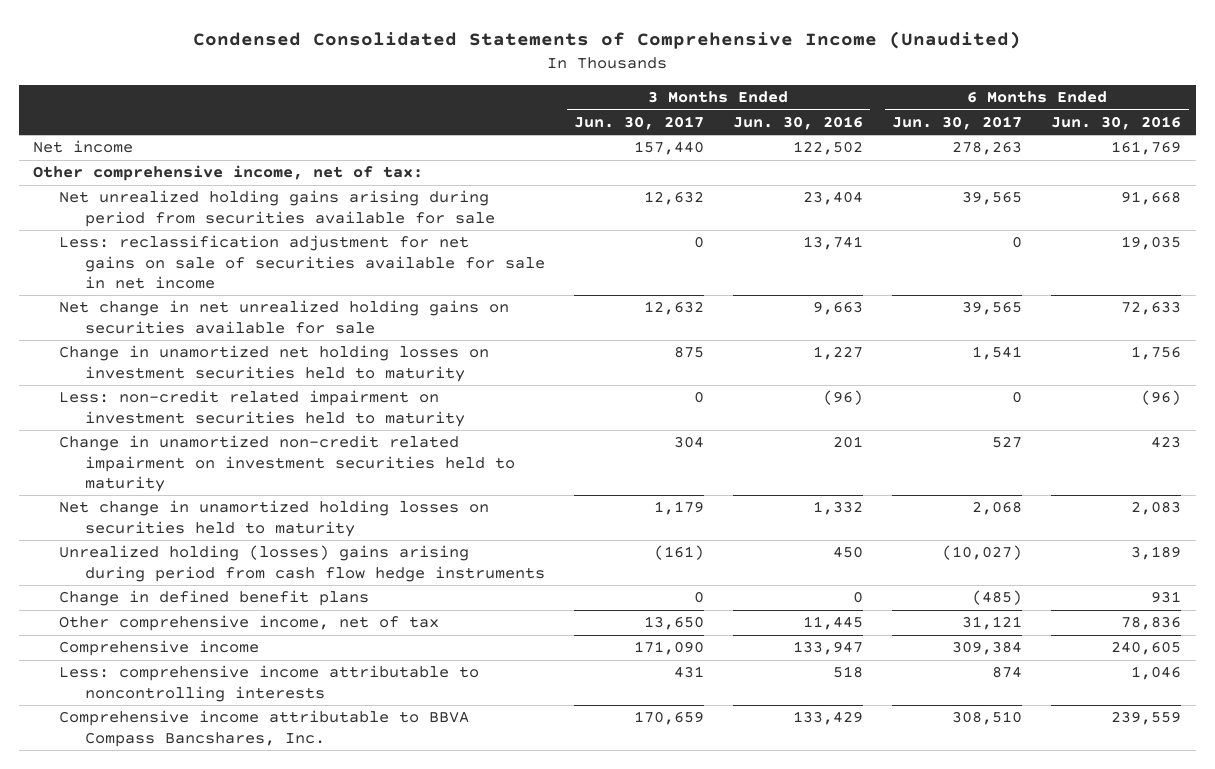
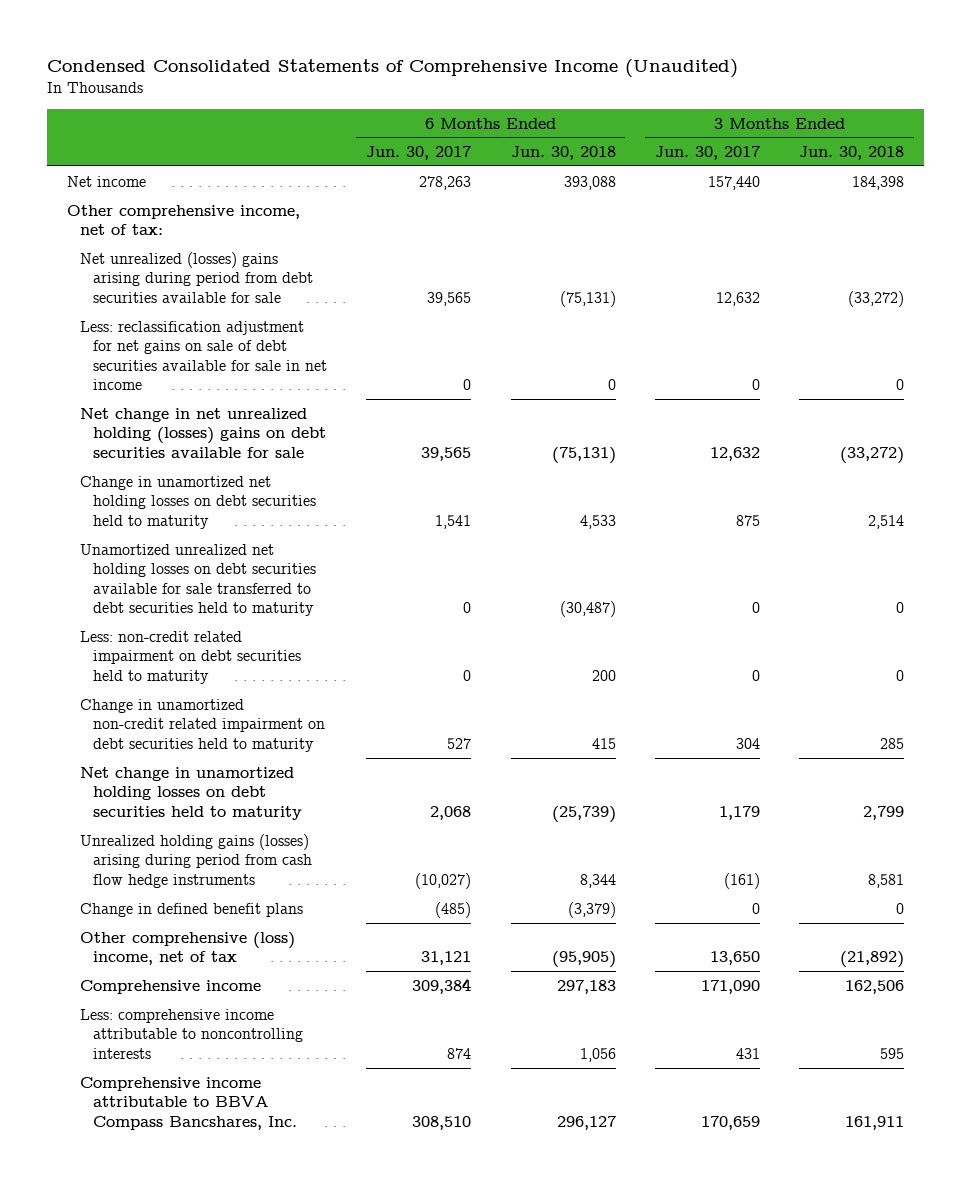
- | 3 Months Ended Jun. 30, 2017 | 3 Months Ended Jun. 30, 2016 | 6 Months Ended Jun. 30, 2017 | 6 Months Ended Jun. 30, 2016
+ | 6 Months Ended Jun. 30, 2017 | 6 Months Ended Jun. 30, 2018 | 3 Months Ended Jun. 30, 2017 | 3 Months Ended Jun. 30, 2018
- Net unrealized holding gains arising during period from securities available for sale | 12,632 | 23,404 | 39,565 | 91,668
- Less: reclassification adjustment for net gains on sale of securities available for sale in net income | 0 | 13,741 | 0 | 19,035
- Net change in net unrealized holding gains on securities available for sale | 12,632 | 9,663 | 39,565 | 72,633
- Change in unamortized net holding losses on investment securities held to maturity | 875 | 1,227 | 1,541 | 1,756
- Less: non-credit related impairment on investment securities held to maturity | 0 | (96) | 0 | (96)
- Change in unamortized non-credit related impairment on investment securities held to maturity | 304 | 201 | 527 | 423
- Net change in unamortized holding losses on securities held to maturity | 1,179 | 1,332 | 2,068 | 2,083
- Unrealized holding (losses) gains arising during period from cash flow hedge instruments | (161) | 450 | (10,027) | 3,189
+ Net unrealized (losses) gains arising during period from debt securities available for sale | 39,565 | (75,131) | 12,632 | (33,272)
+ Less: reclassification adjustment for net gains on sale of debt securities available for sale in net income | 0 | 0 | 0 | 0
+ Net change in net unrealized holding (losses) gains on debt securities available for sale | 39,565 | (75,131) | 12,632 | (33,272)
+ Change in unamortized net holding losses on debt securities held to maturity | 1,541 | 4,533 | 875 | 2,514
+ Unamortized unrealized net holding losses on debt securities available for sale transferred to debt securities held to maturity | 0 | (30,487) | 0 | 0
+ Less: non-credit related impairment on debt securities held to maturity | 0 | 200 | 0 | 0
+ Change in unamortized non-credit related impairment on debt securities held to maturity | 527 | 415 | 304 | 285
+ Net change in unamortized holding losses on debt securities held to maturity | 2,068 | (25,739) | 1,179 | 2,799
+ Unrealized holding gains (losses) arising during period from cash flow hedge instruments | (10,027) | 8,344 | (161) | 8,581
- Other comprehensive income, net of tax | 13,650 | 11,445 | 31,121 | 78,836
+ Other comprehensive (loss) income, net of tax | 31,121 | (95,905) | 13,650 | (21,892)

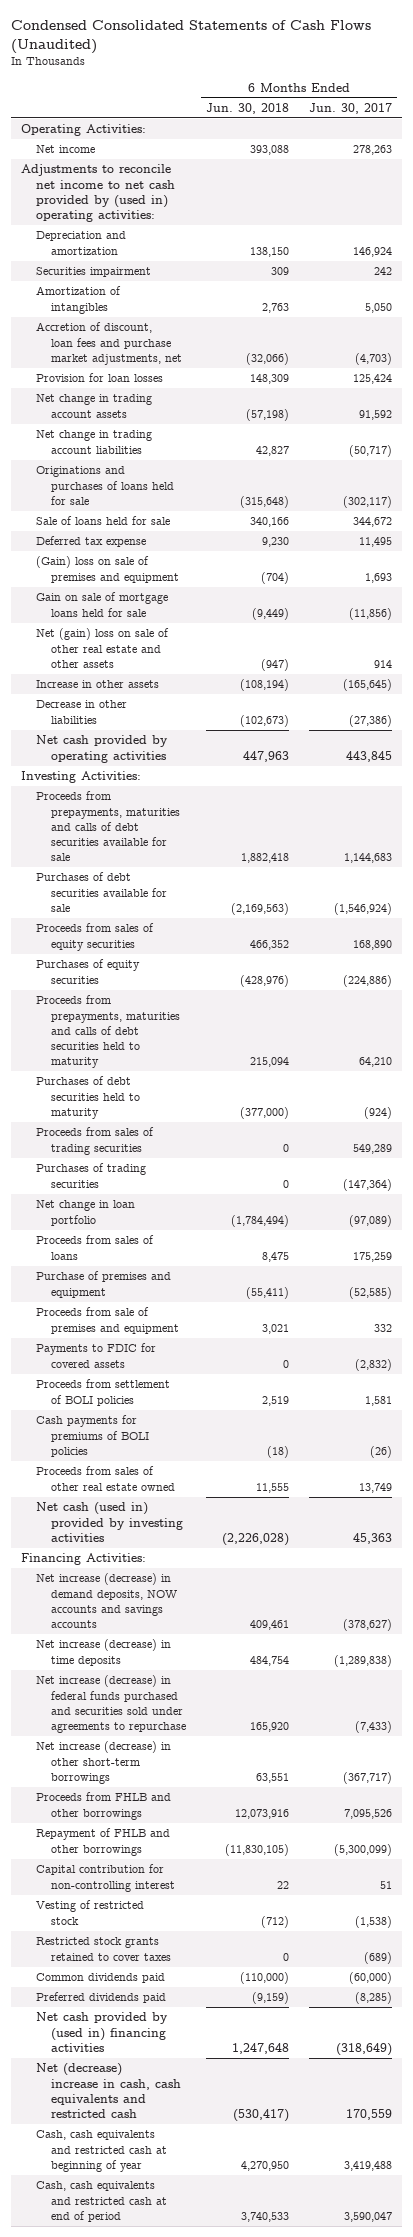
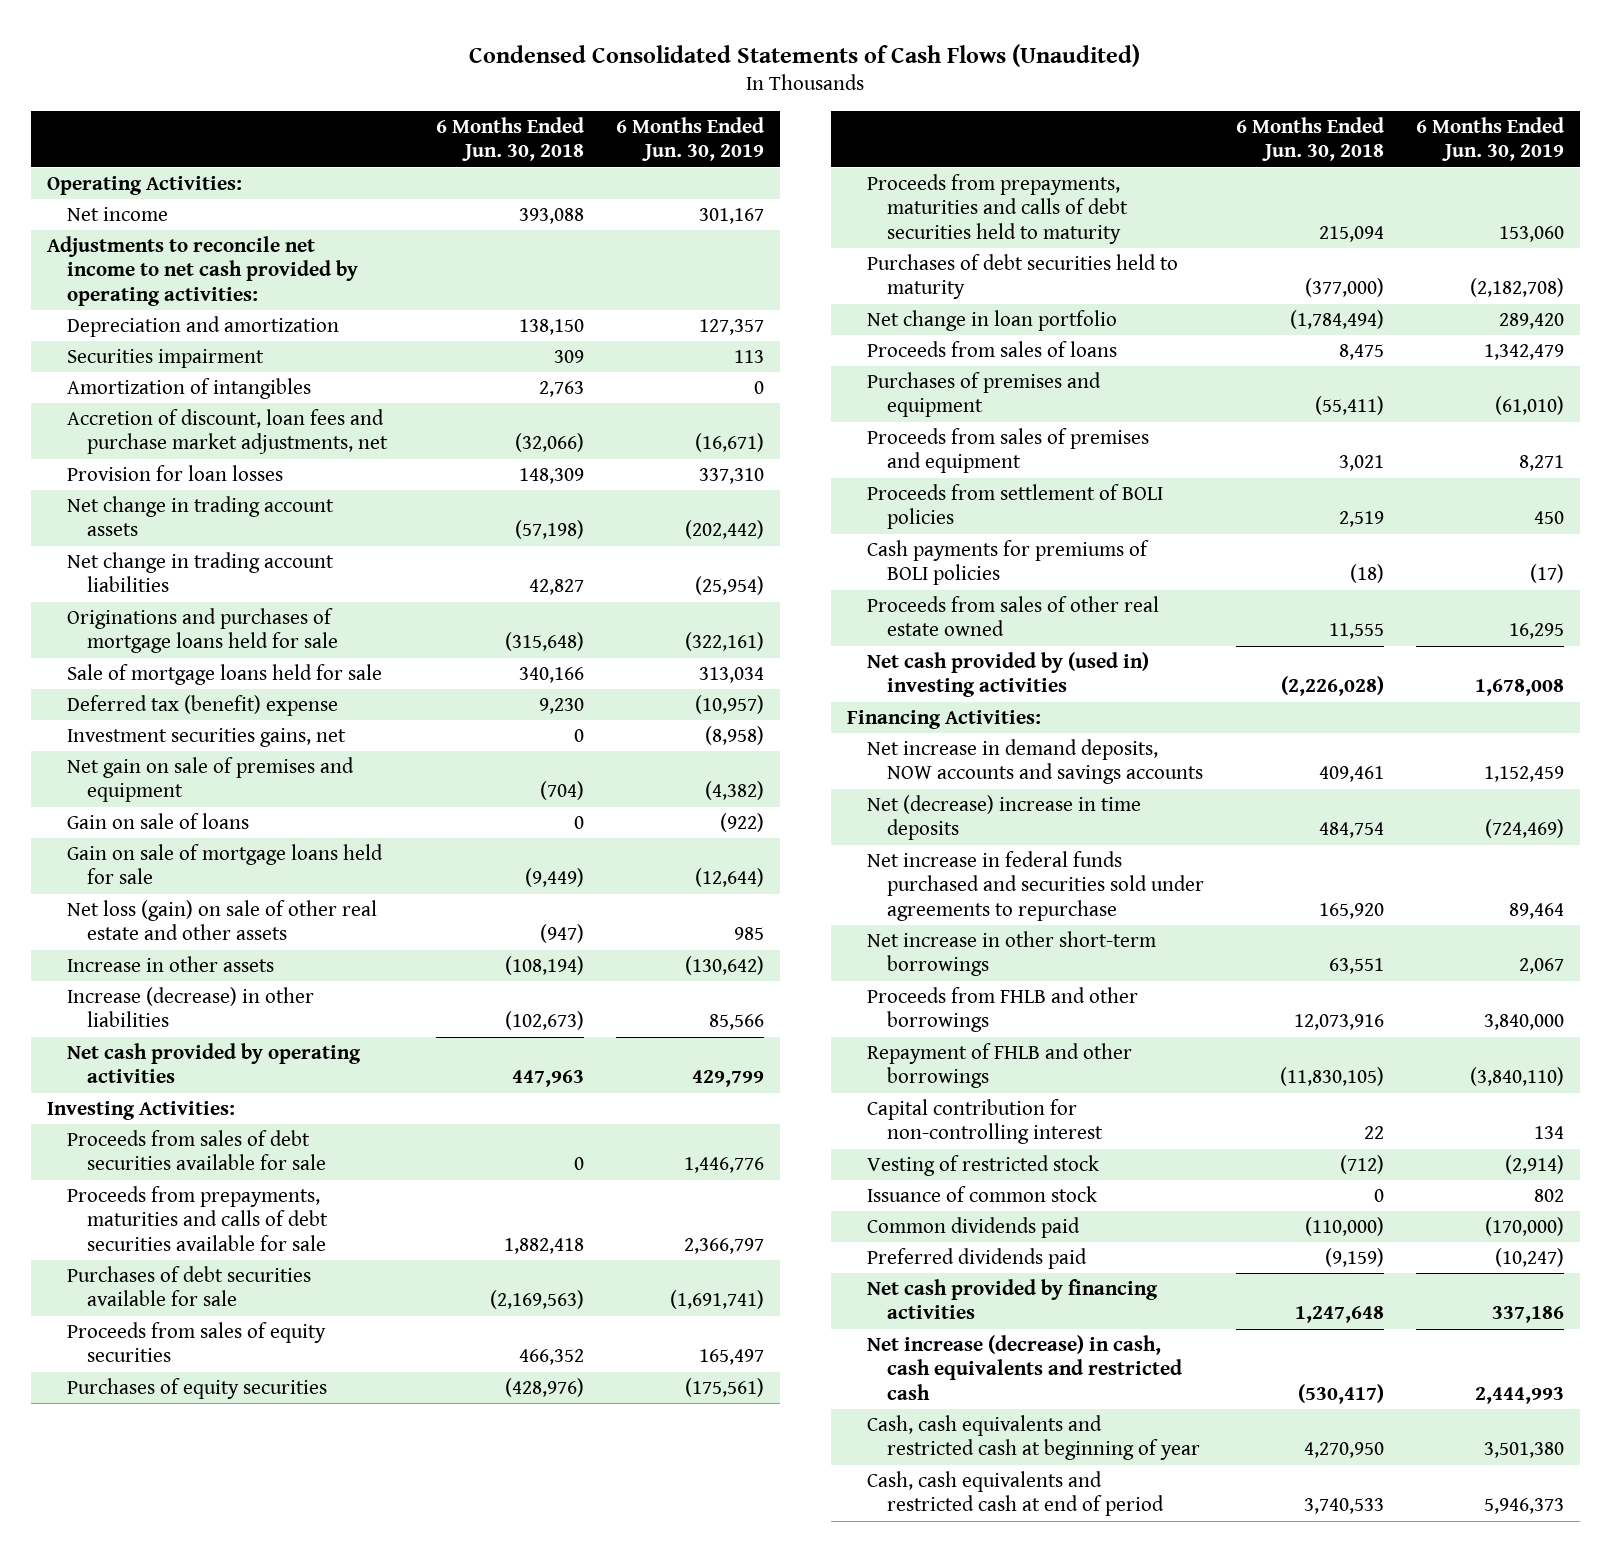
- | 6 Months Ended Jun. 30, 2018 | 6 Months Ended Jun. 30, 2017
+ | 6 Months Ended Jun. 30, 2018 | 6 Months Ended Jun. 30, 2019
- Adjustments to reconcile net income to net cash provided by (used in) operating activities:
+ Adjustments to reconcile net income to net cash provided by operating activities:
- Originations and purchases of loans held for sale | (315,648) | (302,117)
- Sale of loans held for sale | 340,166 | 344,672
- Deferred tax expense | 9,230 | 11,495
- (Gain) loss on sale of premises and equipment | (704) | 1,693
+ Originations and purchases of mortgage loans held for sale | (315,648) | (322,161)
+ Sale of mortgage loans held for sale | 340,166 | 313,034
+ Deferred tax (benefit) expense | 9,230 | (10,957)
+ Investment securities gains, net | 0 | (8,958)
+ Net gain on sale of premises and equipment | (704) | (4,382)
+ Gain on sale of loans | 0 | (922)
- Net (gain) loss on sale of other real estate and other assets | (947) | 914
+ Net loss (gain) on sale of other real estate and other assets | (947) | 985
- Decrease in other liabilities | (102,673) | (27,386)
+ Increase (decrease) in other liabilities | (102,673) | 85,566
+ Proceeds from sales of debt securities available for sale | 0 | 1,446,776
- Proceeds from sales of trading securities | 0 | 549,289
- Purchases of trading securities | 0 | (147,364)
- Purchase of premises and equipment | (55,411) | (52,585)
- Proceeds from sale of premises and equipment | 3,021 | 332
- Payments to FDIC for covered assets | 0 | (2,832)
+ Purchases of premises and equipment | (55,411) | (61,010)
+ Proceeds from sales of premises and equipment | 3,021 | 8,271
- Net cash (used in) provided by investing activities | (2,226,028) | 45,363
+ Net cash provided by (used in) investing activities | (2,226,028) | 1,678,008
- Net increase (decrease) in demand deposits, NOW accounts and savings accounts | 409,461 | (378,627)
- Net increase (decrease) in time deposits | 484,754 | (1,289,838)
- Net increase (decrease) in federal funds purchased and securities sold under agreements to repurchase | 165,920 | (7,433)
- Net increase (decrease) in other short-term borrowings | 63,551 | (367,717)
+ Net increase in demand deposits, NOW accounts and savings accounts | 409,461 | 1,152,459
+ Net (decrease) increase in time deposits | 484,754 | (724,469)
+ Net increase in federal funds purchased and securities sold under agreements to repurchase | 165,920 | 89,464
+ Net increase in other short-term borrowings | 63,551 | 2,067
- Restricted stock grants retained to cover taxes | 0 | (689)
+ Issuance of common stock | 0 | 802
- Net cash provided by (used in) financing activities | 1,247,648 | (318,649)
- Net (decrease) increase in cash, cash equivalents and restricted cash | (530,417) | 170,559
+ Net cash provided by financing activities | 1,247,648 | 337,186
+ Net increase (decrease) in cash, cash equivalents and restricted cash | (530,417) | 2,444,993

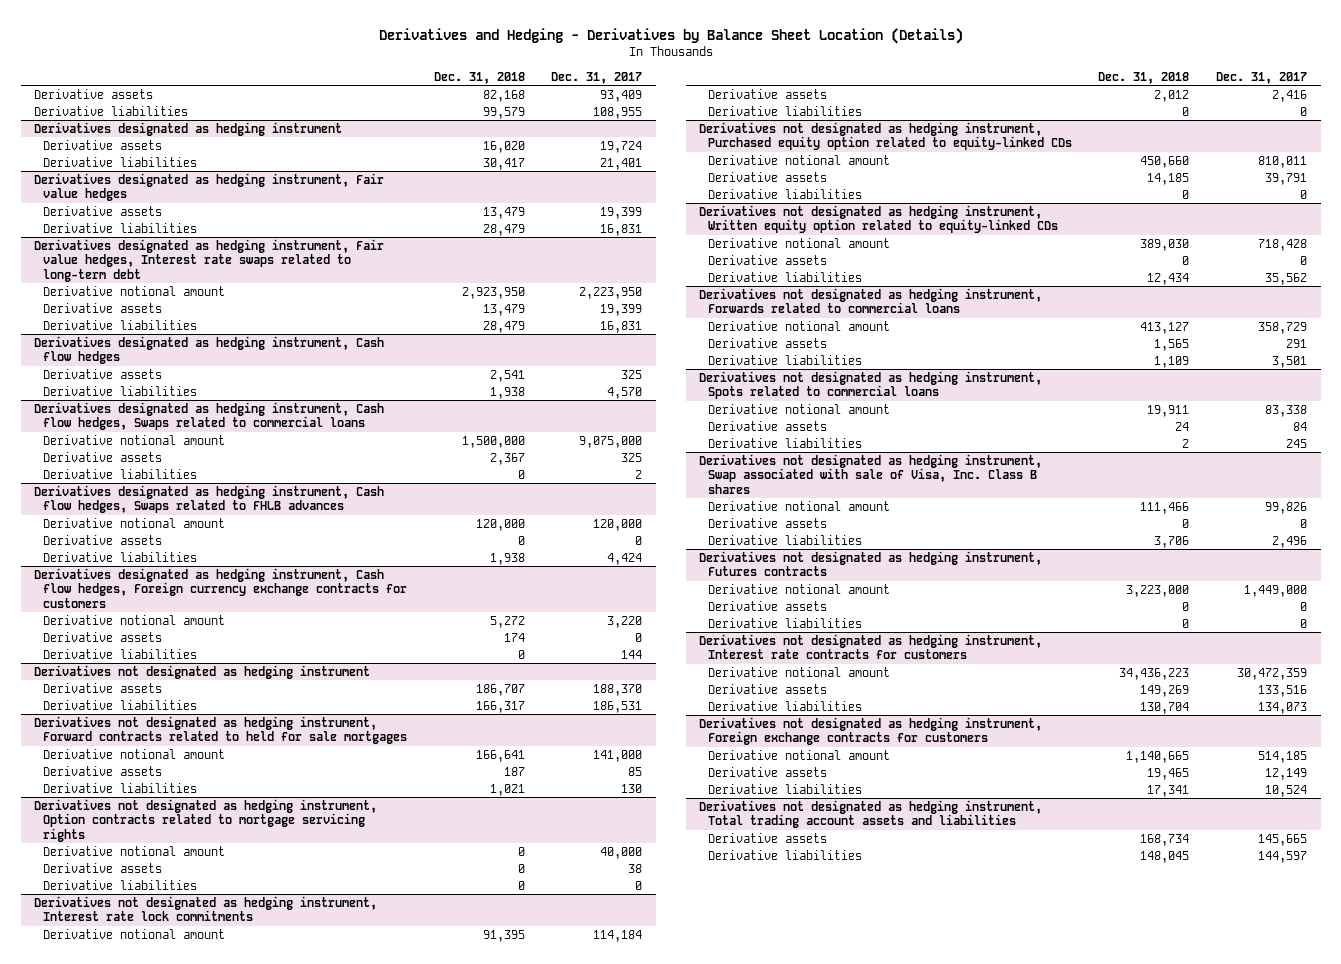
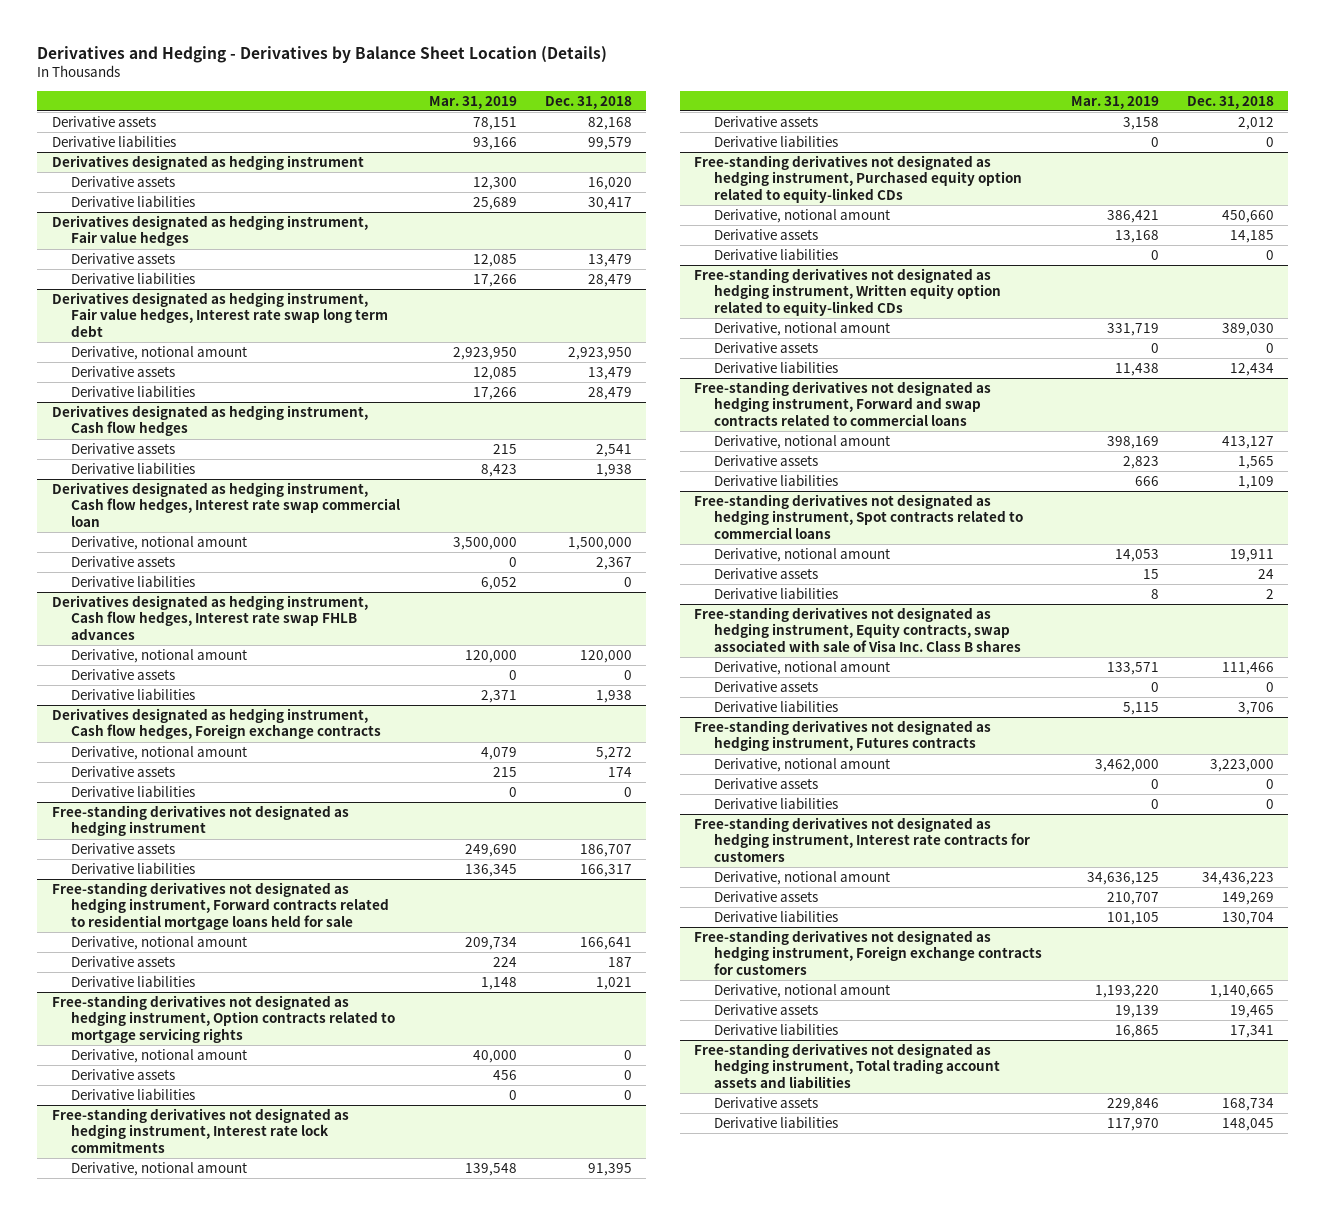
- | Dec. 31, 2018 | Dec. 31, 2017
+ | Mar. 31, 2019 | Dec. 31, 2018
- Derivatives designated as hedging instrument, Fair value hedges, Interest rate swaps related to long-term debt
- Derivative notional amount | 2,923,950 | 2,223,950
+ Derivatives designated as hedging instrument, Fair value hedges, Interest rate swap long term debt
+ Derivative, notional amount | 2,923,950 | 2,923,950
- Derivatives designated as hedging instrument, Cash flow hedges, Swaps related to commercial loans
- Derivative notional amount | 1,500,000 | 9,075,000
+ Derivatives designated as hedging instrument, Cash flow hedges, Interest rate swap commercial loan
+ Derivative, notional amount | 3,500,000 | 1,500,000
- Derivatives designated as hedging instrument, Cash flow hedges, Swaps related to FHLB advances
- Derivative notional amount | 120,000 | 120,000
+ Derivatives designated as hedging instrument, Cash flow hedges, Interest rate swap FHLB advances
+ Derivative, notional amount | 120,000 | 120,000
- Derivatives designated as hedging instrument, Cash flow hedges, Foreign currency exchange contracts for customers
- Derivative notional amount | 5,272 | 3,220
+ Derivatives designated as hedging instrument, Cash flow hedges, Foreign exchange contracts
+ Derivative, notional amount | 4,079 | 5,272
- Derivatives not designated as hedging instrument
+ Free-standing derivatives not designated as hedging instrument
- Derivatives not designated as hedging instrument, Forward contracts related to held for sale mortgages
- Derivative notional amount | 166,641 | 141,000
+ Free-standing derivatives not designated as hedging instrument, Forward contracts related to residential mortgage loans held for sale
+ Derivative, notional amount | 209,734 | 166,641
- Derivatives not designated as hedging instrument, Option contracts related to mortgage servicing rights
- Derivative notional amount | 0 | 40,000
+ Free-standing derivatives not designated as hedging instrument, Option contracts related to mortgage servicing rights
+ Derivative, notional amount | 40,000 | 0
- Derivatives not designated as hedging instrument, Interest rate lock commitments
- Derivative notional amount | 91,395 | 114,184
+ Free-standing derivatives not designated as hedging instrument, Interest rate lock commitments
+ Derivative, notional amount | 139,548 | 91,395
- Derivatives not designated as hedging instrument, Purchased equity option related to equity-linked CDs
- Derivative notional amount | 450,660 | 810,011
+ Free-standing derivatives not designated as hedging instrument, Purchased equity option related to equity-linked CDs
+ Derivative, notional amount | 386,421 | 450,660
- Derivatives not designated as hedging instrument, Written equity option related to equity-linked CDs
- Derivative notional amount | 389,030 | 718,428
+ Free-standing derivatives not designated as hedging instrument, Written equity option related to equity-linked CDs
+ Derivative, notional amount | 331,719 | 389,030
- Derivatives not designated as hedging instrument, Forwards related to commercial loans
- Derivative notional amount | 413,127 | 358,729
+ Free-standing derivatives not designated as hedging instrument, Forward and swap contracts related to commercial loans
+ Derivative, notional amount | 398,169 | 413,127
- Derivatives not designated as hedging instrument, Spots related to commercial loans
- Derivative notional amount | 19,911 | 83,338
+ Free-standing derivatives not designated as hedging instrument, Spot contracts related to commercial loans
+ Derivative, notional amount | 14,053 | 19,911
- Derivatives not designated as hedging instrument, Swap associated with sale of Visa, Inc. Class B shares
- Derivative notional amount | 111,466 | 99,826
+ Free-standing derivatives not designated as hedging instrument, Equity contracts, swap associated with sale of Visa Inc. Class B shares
+ Derivative, notional amount | 133,571 | 111,466
- Derivatives not designated as hedging instrument, Futures contracts
- Derivative notional amount | 3,223,000 | 1,449,000
+ Free-standing derivatives not designated as hedging instrument, Futures contracts
+ Derivative, notional amount | 3,462,000 | 3,223,000
- Derivatives not designated as hedging instrument, Interest rate contracts for customers
- Derivative notional amount | 34,436,223 | 30,472,359
+ Free-standing derivatives not designated as hedging instrument, Interest rate contracts for customers
+ Derivative, notional amount | 34,636,125 | 34,436,223
- Derivatives not designated as hedging instrument, Foreign exchange contracts for customers
- Derivative notional amount | 1,140,665 | 514,185
+ Free-standing derivatives not designated as hedging instrument, Foreign exchange contracts for customers
+ Derivative, notional amount | 1,193,220 | 1,140,665
- Derivatives not designated as hedging instrument, Total trading account assets and liabilities
+ Free-standing derivatives not designated as hedging instrument, Total trading account assets and liabilities

